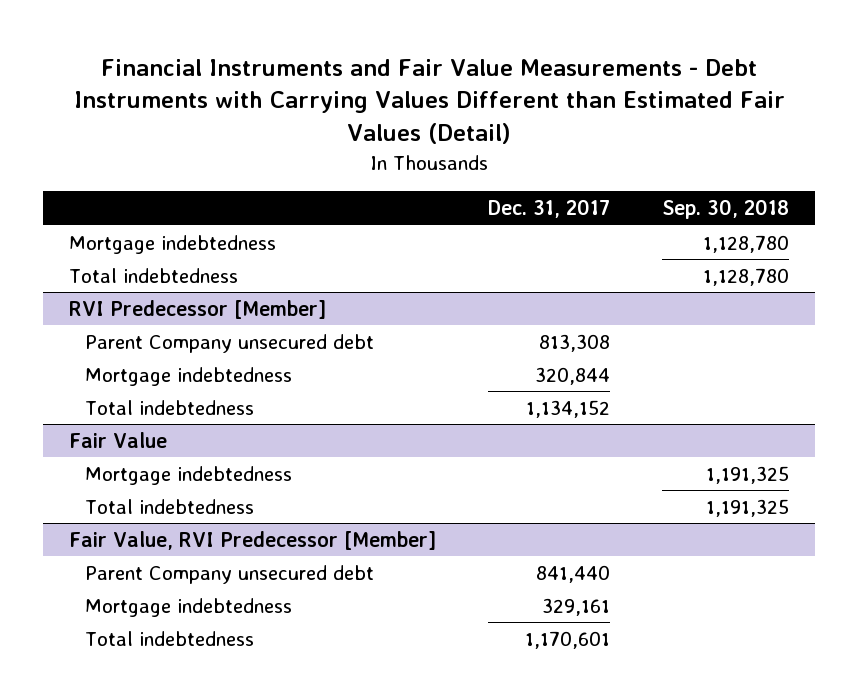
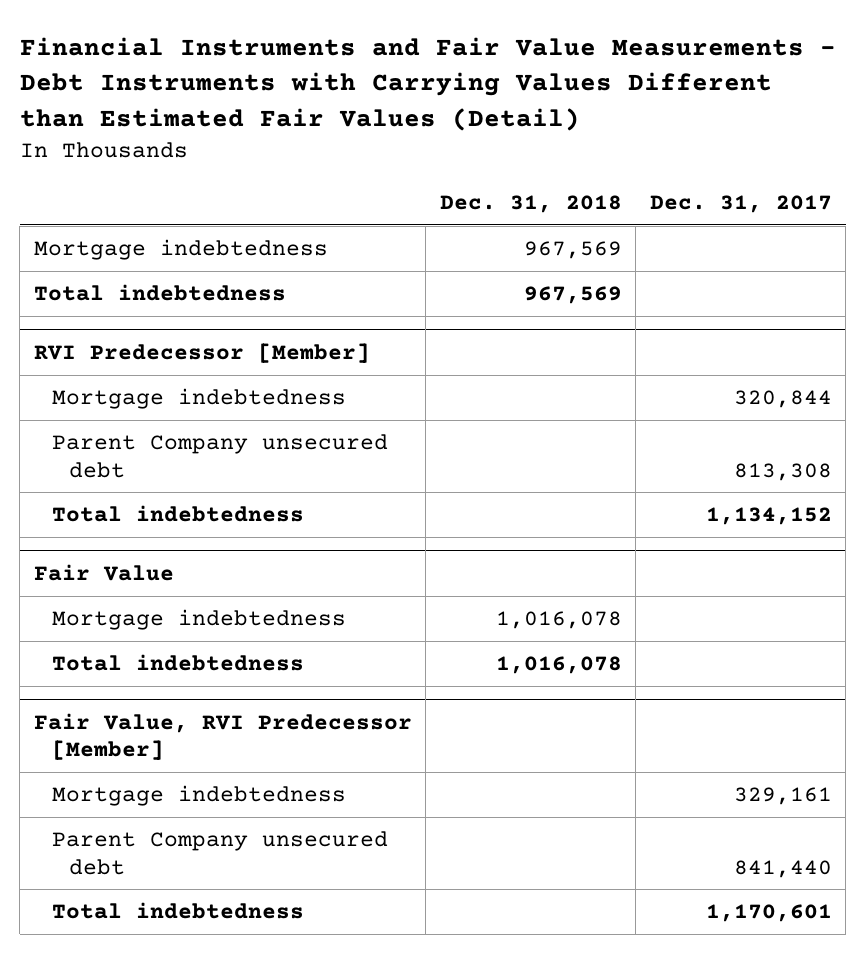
- | Dec. 31, 2017 | Sep. 30, 2018
+ | Dec. 31, 2018 | Dec. 31, 2017
@ RVI Predecessor [Member]
moved down: Parent Company unsecured debt | | 813,308
@ Fair Value, RVI Predecessor [Member]
moved down: Parent Company unsecured debt | | 841,440

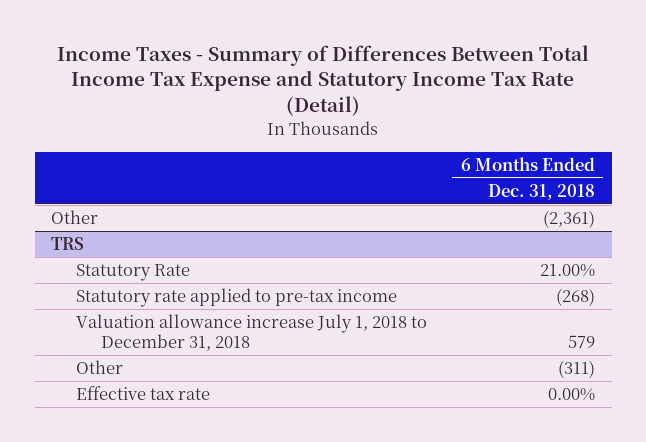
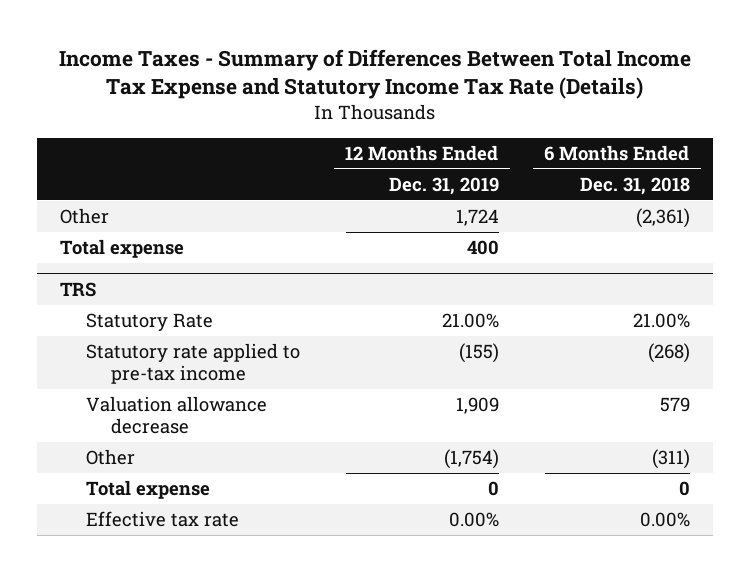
- Income Taxes - Summary of Differences Between Total Income Tax Expense and Statutory Income Tax Rate (Detail)
+ Income Taxes - Summary of Differences Between Total Income Tax Expense and Statutory Income Tax Rate (Details)
- | 6 Months Ended Dec. 31, 2018
+ | 12 Months Ended Dec. 31, 2019 | 6 Months Ended Dec. 31, 2018
+ Total expense | 400 |
@ TRS
- Valuation allowance increase July 1, 2018 to December 31, 2018 | 579
+ Valuation allowance decrease | 1,909 | 579
+ Total expense | 0 | 0

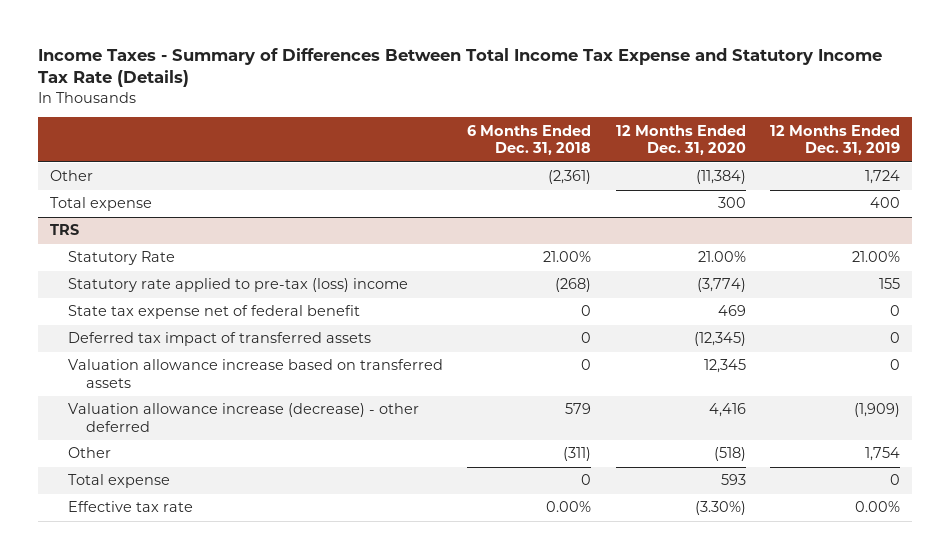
- | 12 Months Ended Dec. 31, 2019 | 6 Months Ended Dec. 31, 2018
+ | 6 Months Ended Dec. 31, 2018 | 12 Months Ended Dec. 31, 2020 | 12 Months Ended Dec. 31, 2019
@ TRS
- Statutory rate applied to pre-tax income | (155) | (268)
- Valuation allowance decrease | 1,909 | 579
- Other | (1,754) | (311)
+ Statutory rate applied to pre-tax (loss) income | (268) | (3,774) | 155
+ State tax expense net of federal benefit | 0 | 469 | 0
+ Deferred tax impact of transferred assets | 0 | (12,345) | 0
+ Valuation allowance increase based on transferred assets | 0 | 12,345 | 0
+ Valuation allowance increase (decrease) - other deferred | 579 | 4,416 | (1,909)
+ Other | (311) | (518) | 1,754

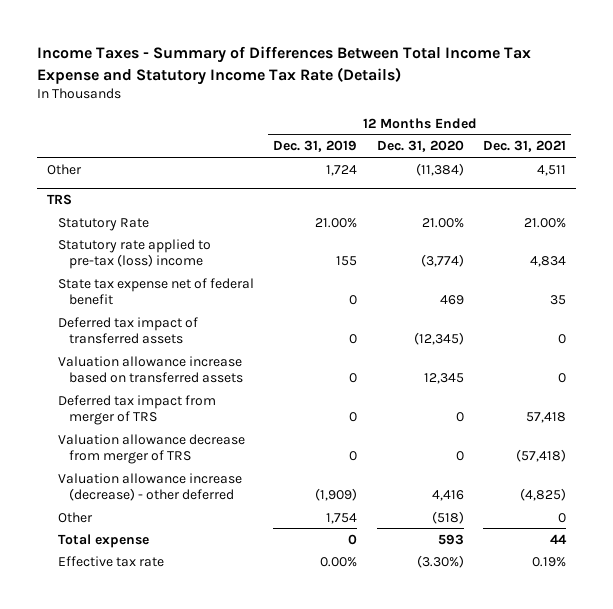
- | 6 Months Ended Dec. 31, 2018 | 12 Months Ended Dec. 31, 2020 | 12 Months Ended Dec. 31, 2019
+ | 12 Months Ended Dec. 31, 2019 | 12 Months Ended Dec. 31, 2020 | 12 Months Ended Dec. 31, 2021
- Total expense | | 300 | 400
@ TRS
+ Deferred tax impact from merger of TRS | 0 | 0 | 57,418
+ Valuation allowance decrease from merger of TRS | 0 | 0 | (57,418)

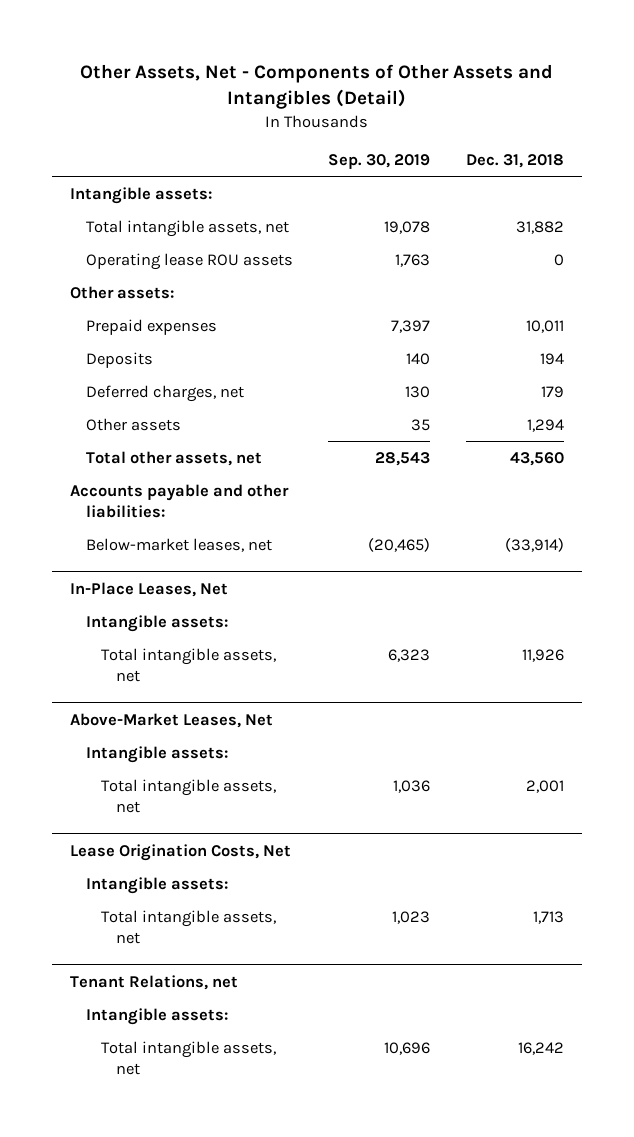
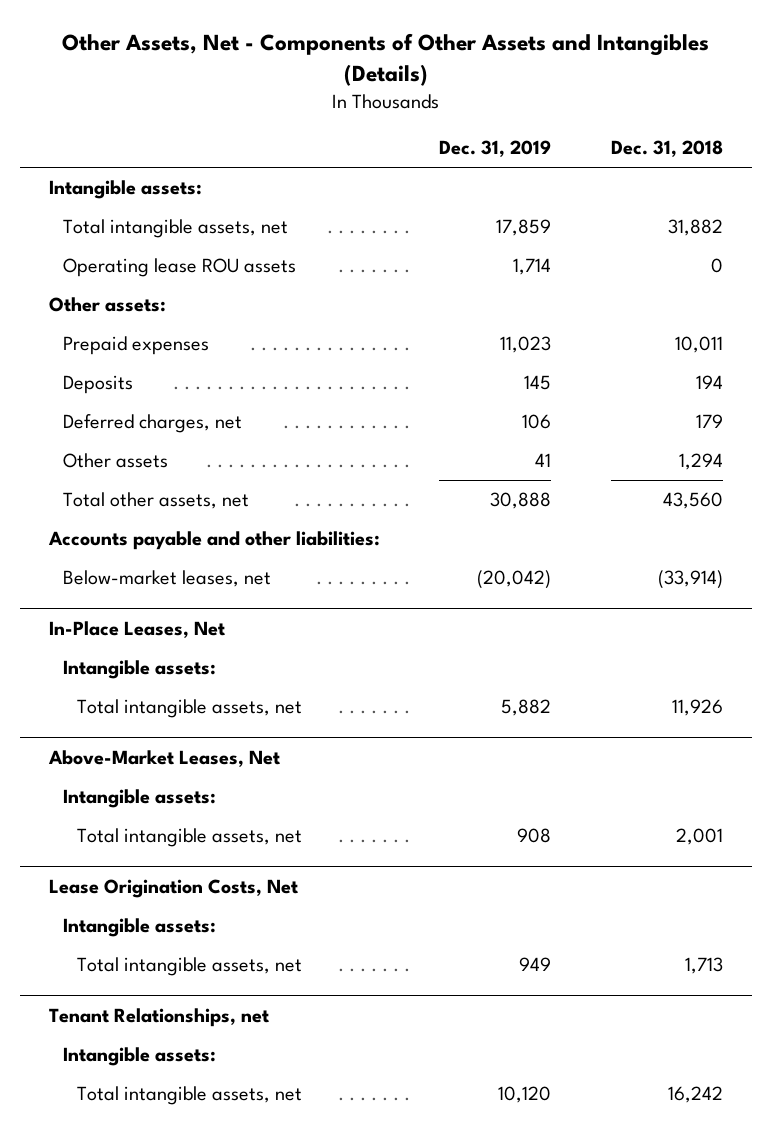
- Other Assets, Net - Components of Other Assets and Intangibles (Detail)
+ Other Assets, Net - Components of Other Assets and Intangibles (Details)
- | Sep. 30, 2019 | Dec. 31, 2018
+ | Dec. 31, 2019 | Dec. 31, 2018
- Tenant Relations, net
+ Tenant Relationships, net

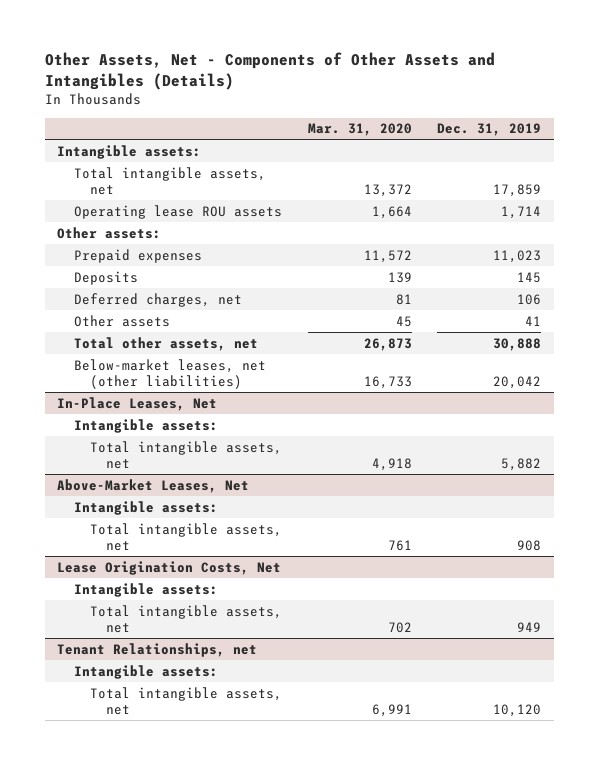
- | Dec. 31, 2019 | Dec. 31, 2018
+ | Mar. 31, 2020 | Dec. 31, 2019
- Accounts payable and other liabilities:
- Below-market leases, net | (20,042) | (33,914)
+ Below-market leases, net (other liabilities) | 16,733 | 20,042

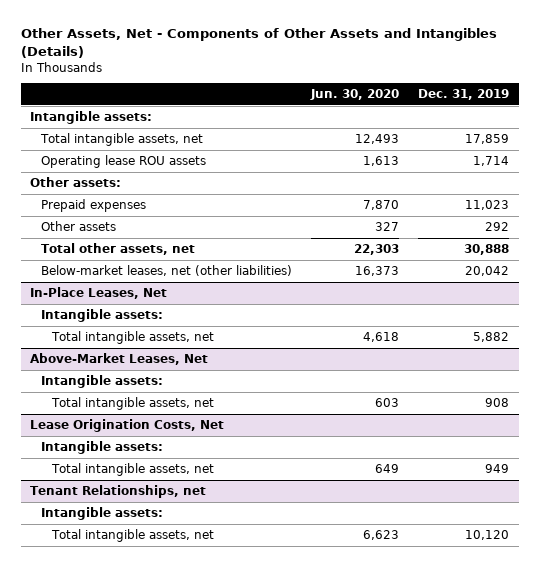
- | Mar. 31, 2020 | Dec. 31, 2019
+ | Jun. 30, 2020 | Dec. 31, 2019
- Deposits | 139 | 145
- Deferred charges, net | 81 | 106
- Other assets | 45 | 41
+ Other assets | 327 | 292

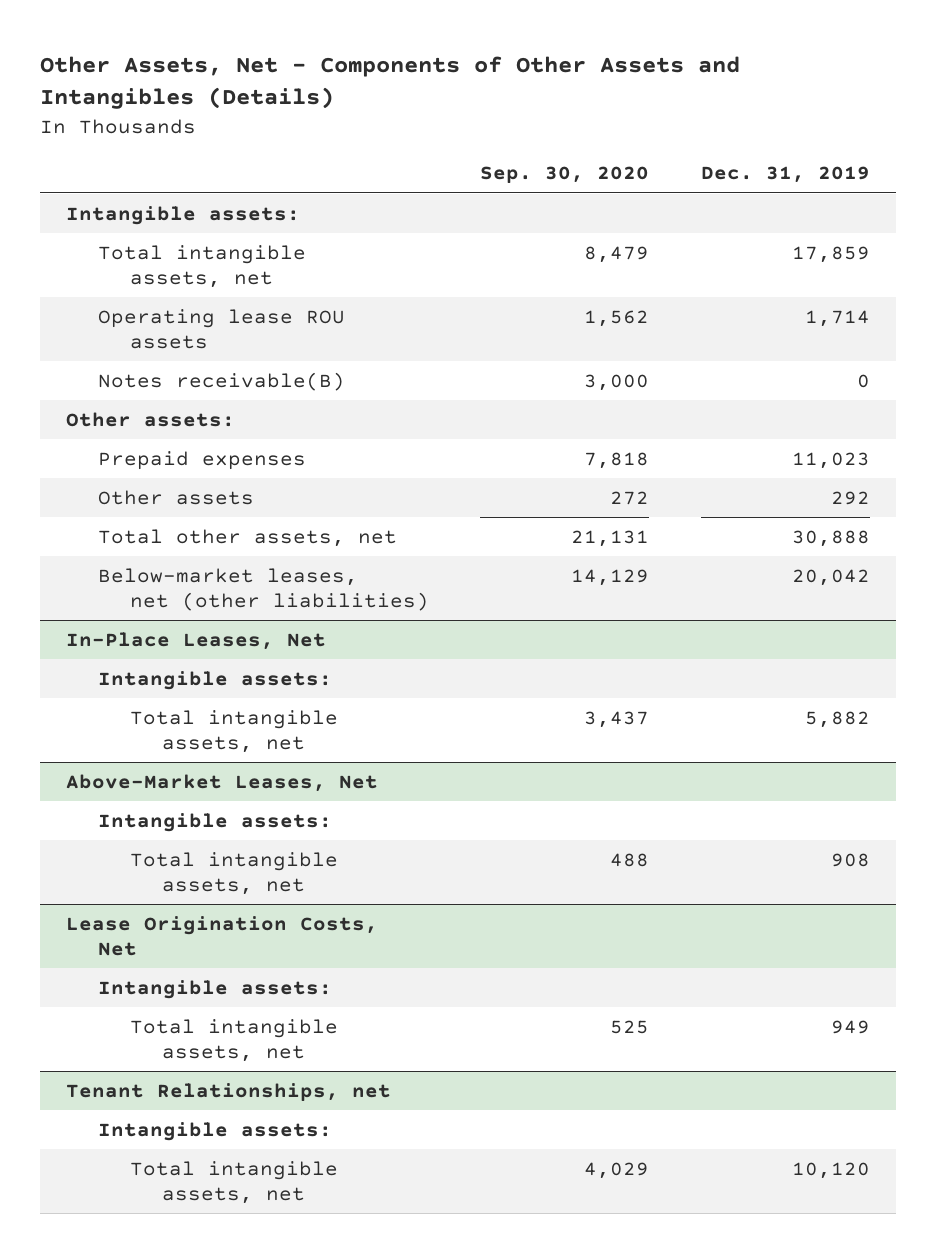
- | Jun. 30, 2020 | Dec. 31, 2019
+ | Sep. 30, 2020 | Dec. 31, 2019
+ Notes receivable(B) | 3,000 | 0

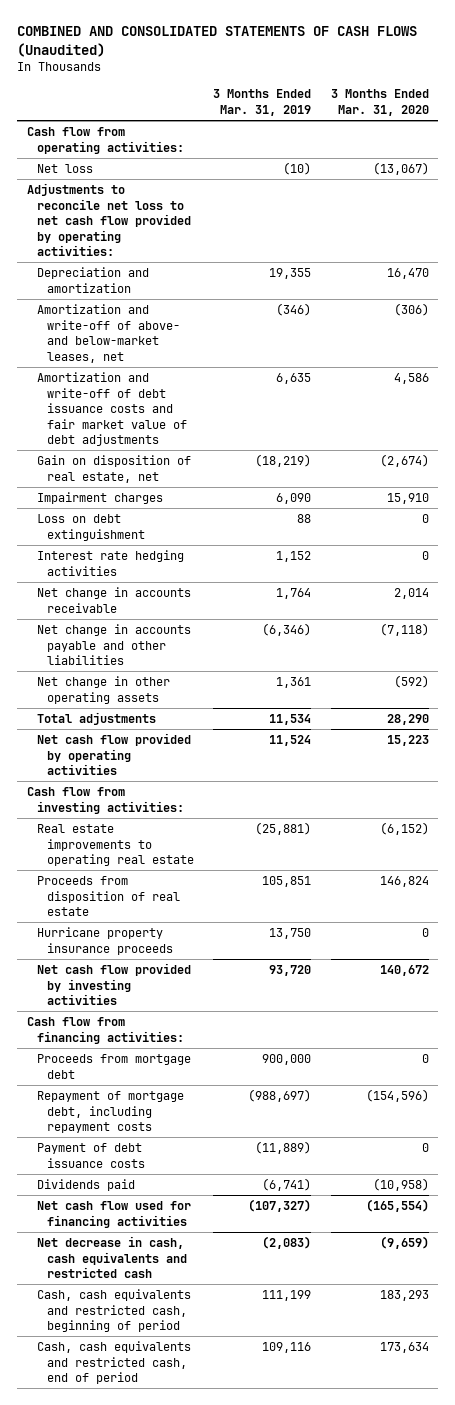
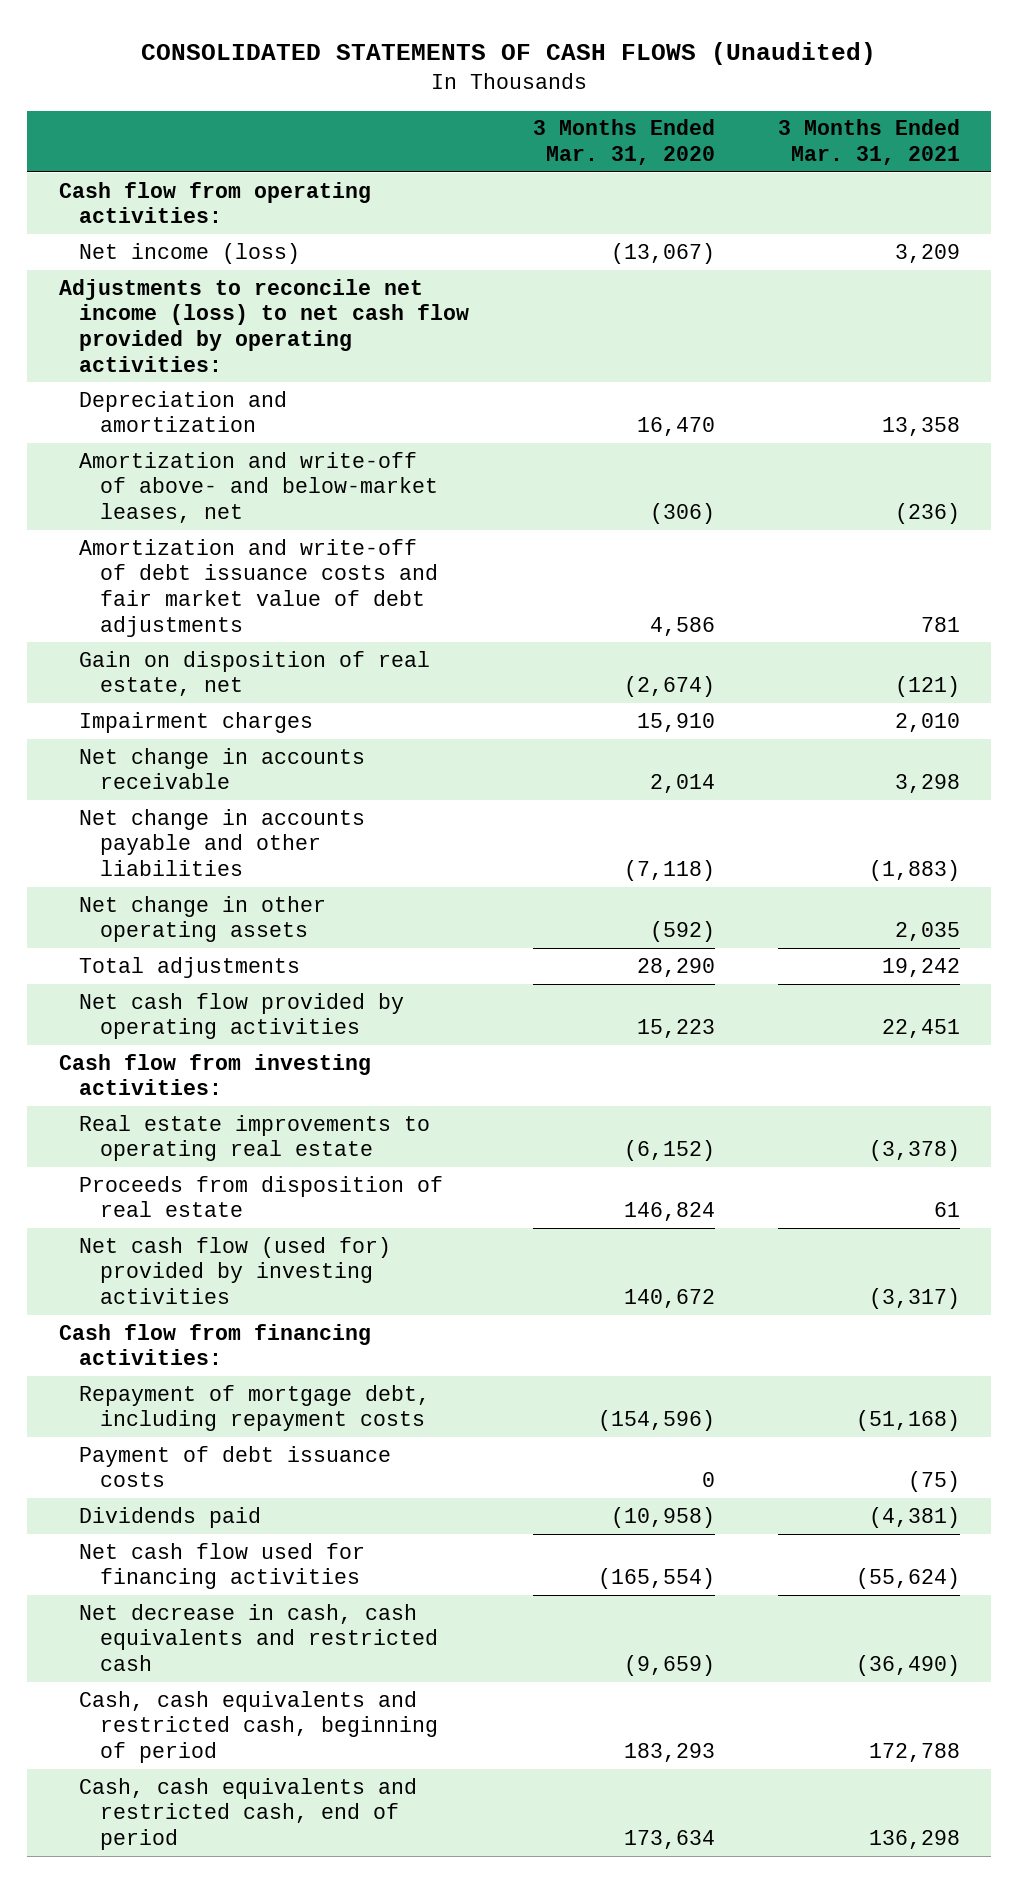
- COMBINED AND CONSOLIDATED STATEMENTS OF CASH FLOWS (Unaudited)
+ CONSOLIDATED STATEMENTS OF CASH FLOWS (Unaudited)
- | 3 Months Ended Mar. 31, 2019 | 3 Months Ended Mar. 31, 2020
+ | 3 Months Ended Mar. 31, 2020 | 3 Months Ended Mar. 31, 2021
- Net loss | (10) | (13,067)
- Adjustments to reconcile net loss to net cash flow provided by operating activities:
+ Net income (loss) | (13,067) | 3,209
+ Adjustments to reconcile net income (loss) to net cash flow provided by operating activities:
- Loss on debt extinguishment | 88 | 0
- Interest rate hedging activities | 1,152 | 0
- Hurricane property insurance proceeds | 13,750 | 0
- Net cash flow provided by investing activities | 93,720 | 140,672
+ Net cash flow (used for) provided by investing activities | 140,672 | (3,317)
- Proceeds from mortgage debt | 900,000 | 0

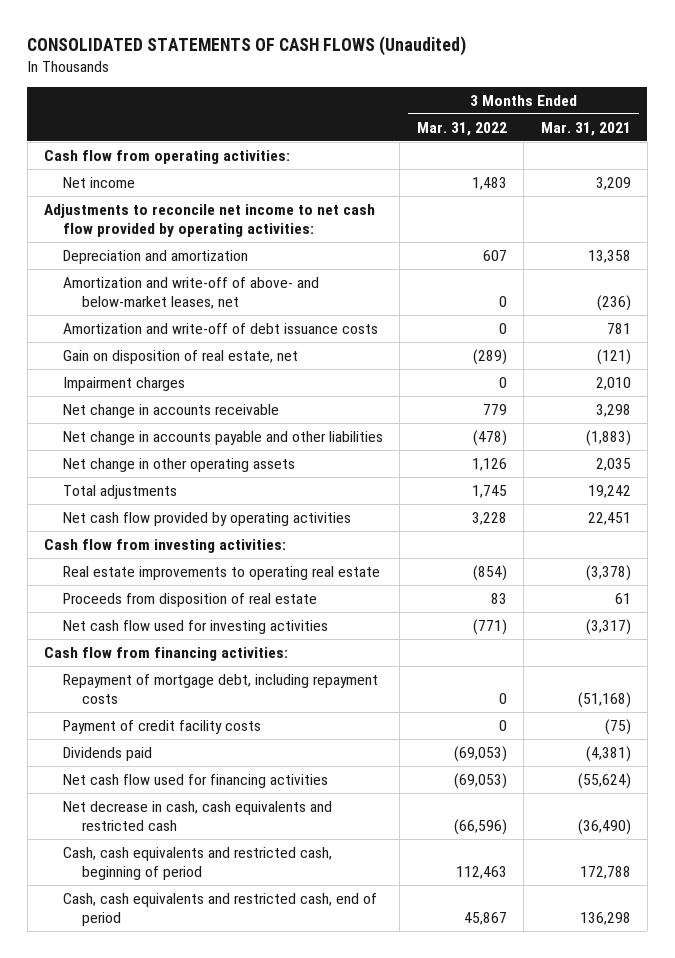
- | 3 Months Ended Mar. 31, 2020 | 3 Months Ended Mar. 31, 2021
+ | 3 Months Ended Mar. 31, 2022 | 3 Months Ended Mar. 31, 2021
- Net income (loss) | (13,067) | 3,209
- Adjustments to reconcile net income (loss) to net cash flow provided by operating activities:
+ Net income | 1,483 | 3,209
+ Adjustments to reconcile net income to net cash flow provided by operating activities:
- Amortization and write-off of debt issuance costs and fair market value of debt adjustments | 4,586 | 781
+ Amortization and write-off of debt issuance costs | 0 | 781
- Net cash flow (used for) provided by investing activities | 140,672 | (3,317)
+ Net cash flow used for investing activities | (771) | (3,317)
- Payment of debt issuance costs | 0 | (75)
+ Payment of credit facility costs | 0 | (75)

